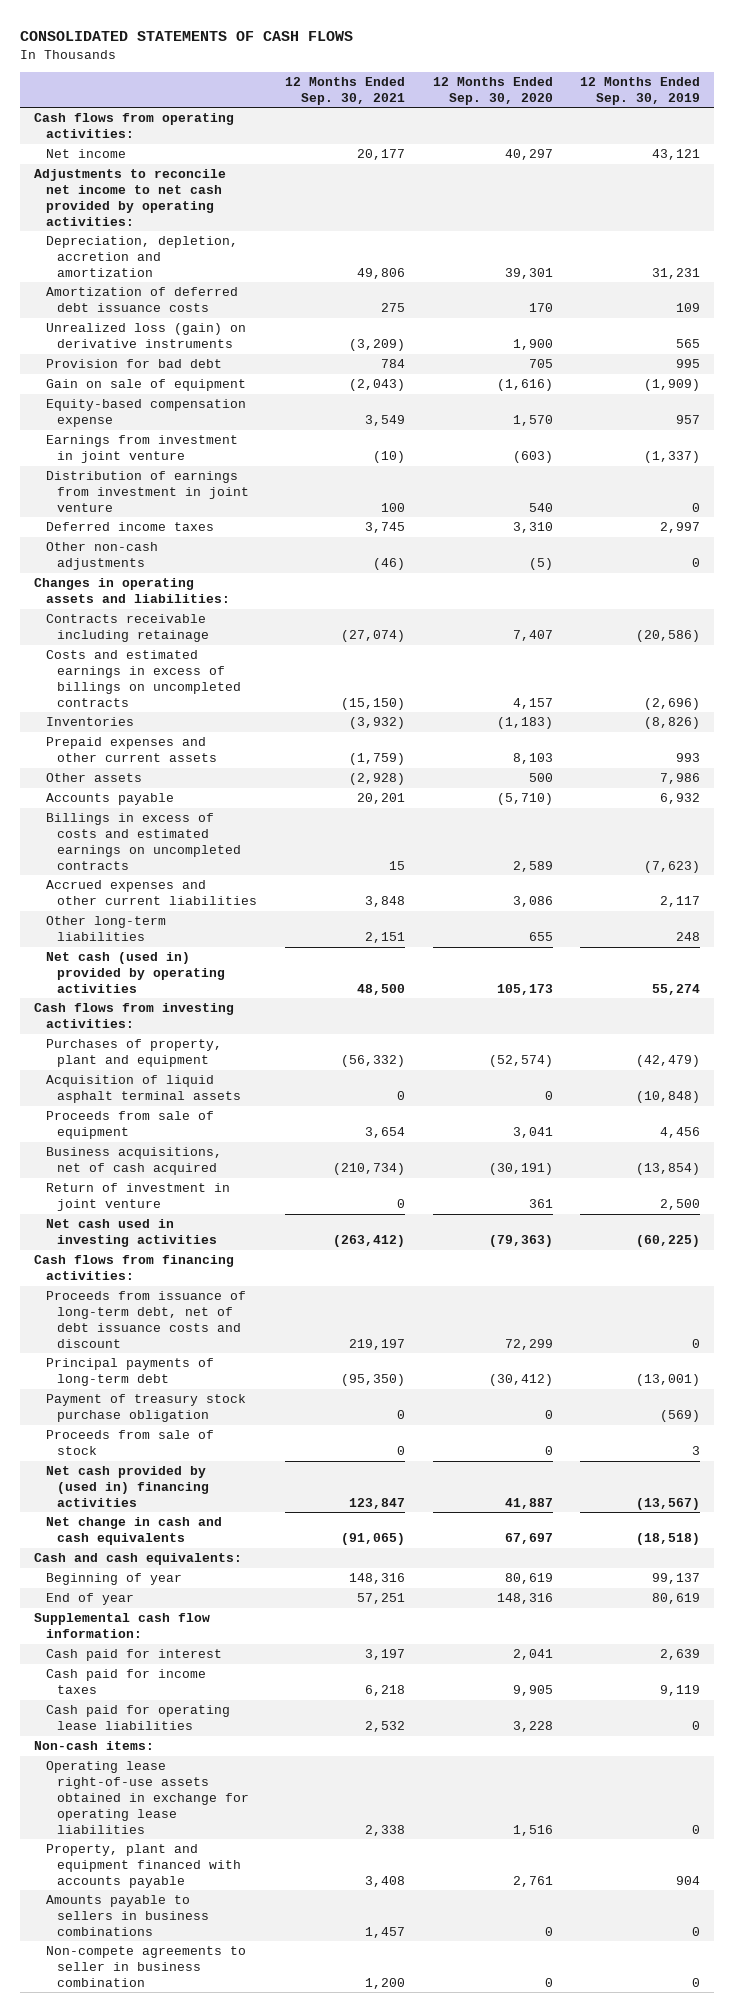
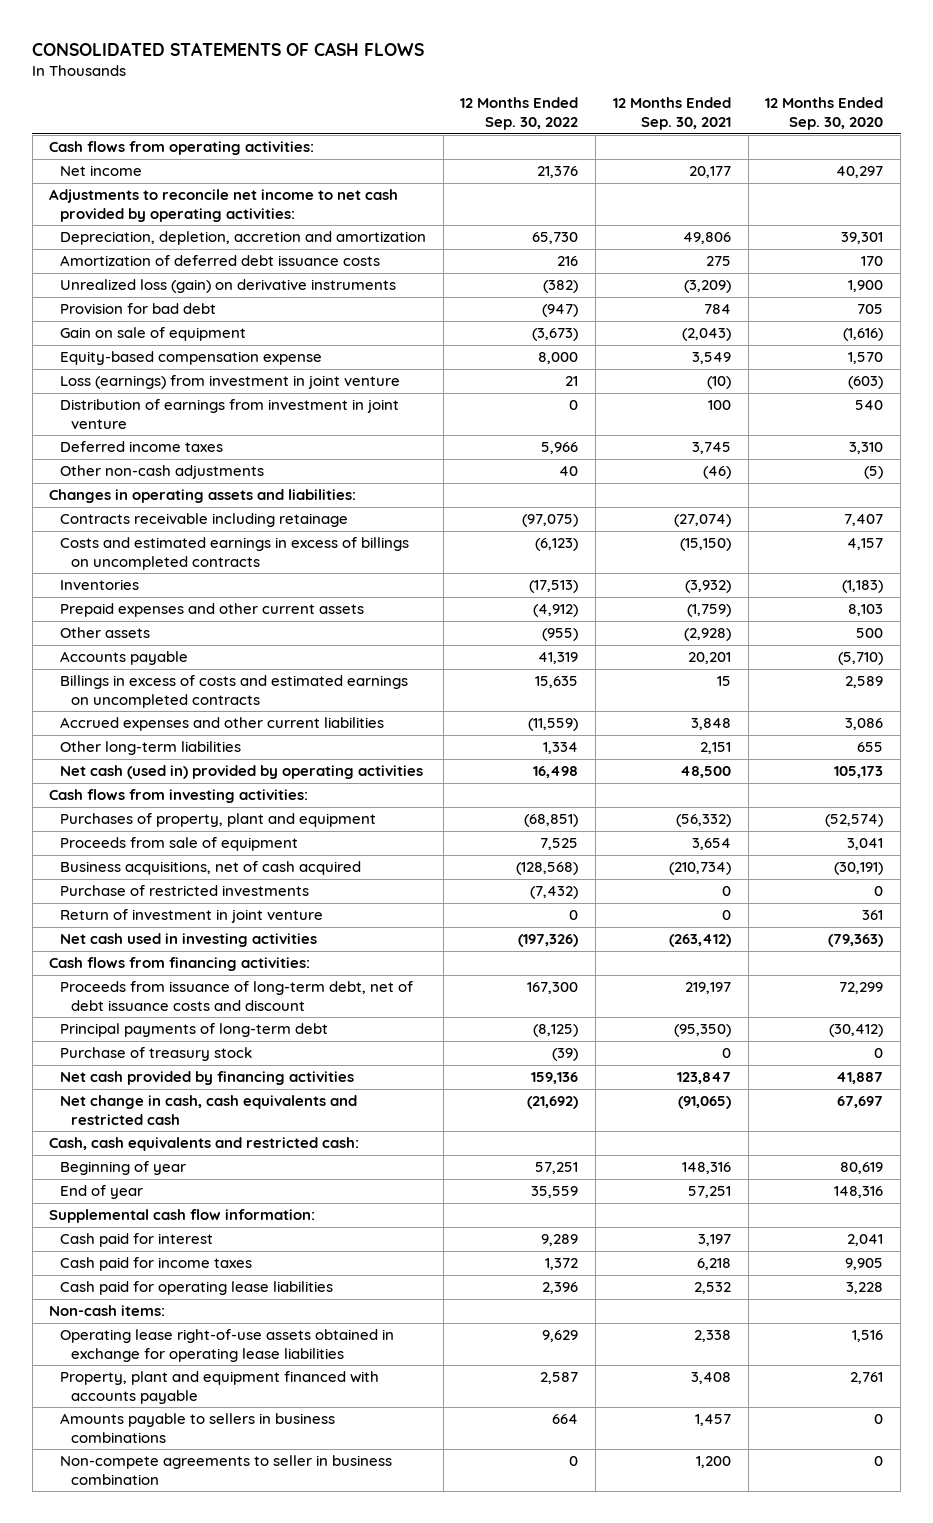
- | 12 Months Ended Sep. 30, 2021 | 12 Months Ended Sep. 30, 2020 | 12 Months Ended Sep. 30, 2019
+ | 12 Months Ended Sep. 30, 2022 | 12 Months Ended Sep. 30, 2021 | 12 Months Ended Sep. 30, 2020
- Earnings from investment in joint venture | (10) | (603) | (1,337)
+ Loss (earnings) from investment in joint venture | 21 | (10) | (603)
- Acquisition of liquid asphalt terminal assets | 0 | 0 | (10,848)
+ Purchase of restricted investments | (7,432) | 0 | 0
- Payment of treasury stock purchase obligation | 0 | 0 | (569)
- Proceeds from sale of stock | 0 | 0 | 3
- Net cash provided by (used in) financing activities | 123,847 | 41,887 | (13,567)
- Net change in cash and cash equivalents | (91,065) | 67,697 | (18,518)
- Cash and cash equivalents:
+ Purchase of treasury stock | (39) | 0 | 0
+ Net cash provided by financing activities | 159,136 | 123,847 | 41,887
+ Net change in cash, cash equivalents and restricted cash | (21,692) | (91,065) | 67,697
+ Cash, cash equivalents and restricted cash:

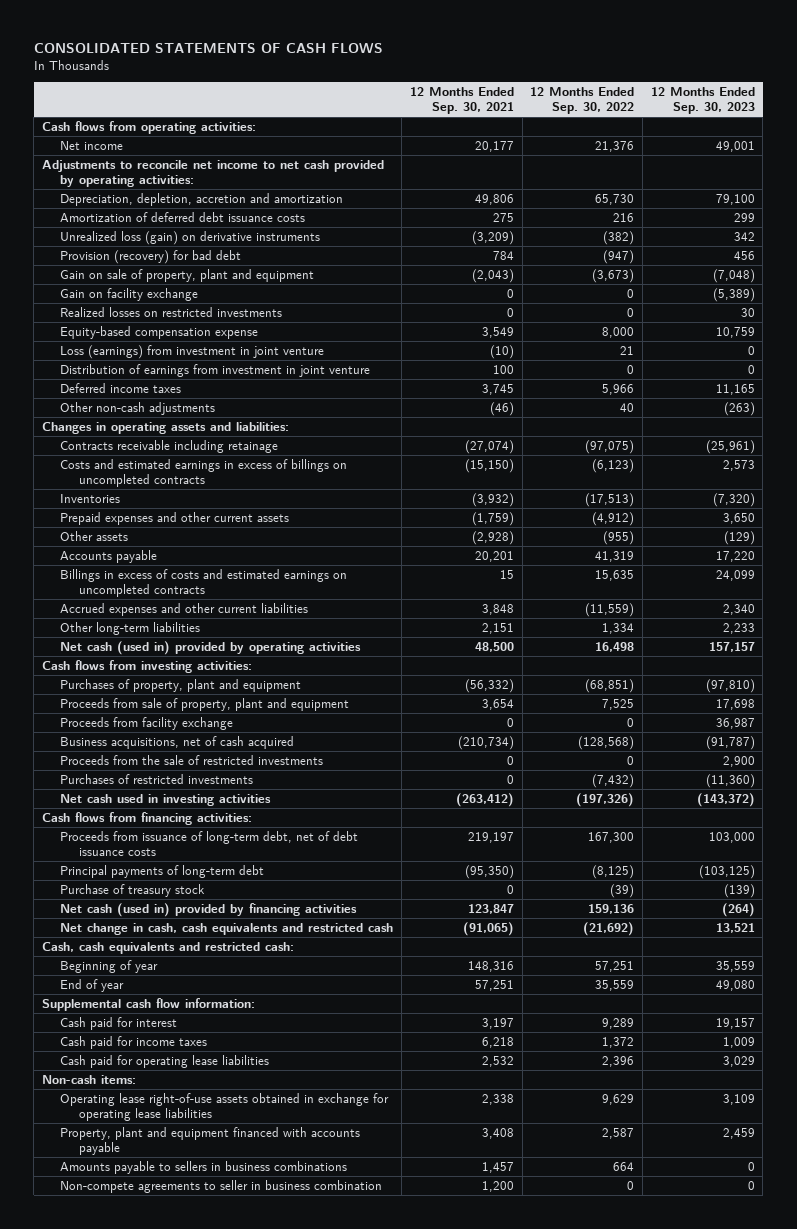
- | 12 Months Ended Sep. 30, 2022 | 12 Months Ended Sep. 30, 2021 | 12 Months Ended Sep. 30, 2020
+ | 12 Months Ended Sep. 30, 2021 | 12 Months Ended Sep. 30, 2022 | 12 Months Ended Sep. 30, 2023
- Provision for bad debt | (947) | 784 | 705
- Gain on sale of equipment | (3,673) | (2,043) | (1,616)
+ Provision (recovery) for bad debt | 784 | (947) | 456
+ Gain on sale of property, plant and equipment | (2,043) | (3,673) | (7,048)
+ Gain on facility exchange | 0 | 0 | (5,389)
+ Realized losses on restricted investments | 0 | 0 | 30
- Proceeds from sale of equipment | 7,525 | 3,654 | 3,041
+ Proceeds from sale of property, plant and equipment | 3,654 | 7,525 | 17,698
+ Proceeds from facility exchange | 0 | 0 | 36,987
- Purchase of restricted investments | (7,432) | 0 | 0
- Return of investment in joint venture | 0 | 0 | 361
+ Proceeds from the sale of restricted investments | 0 | 0 | 2,900
+ Purchases of restricted investments | 0 | (7,432) | (11,360)
- Proceeds from issuance of long-term debt, net of debt issuance costs and discount | 167,300 | 219,197 | 72,299
+ Proceeds from issuance of long-term debt, net of debt issuance costs | 219,197 | 167,300 | 103,000
- Net cash provided by financing activities | 159,136 | 123,847 | 41,887
+ Net cash (used in) provided by financing activities | 123,847 | 159,136 | (264)

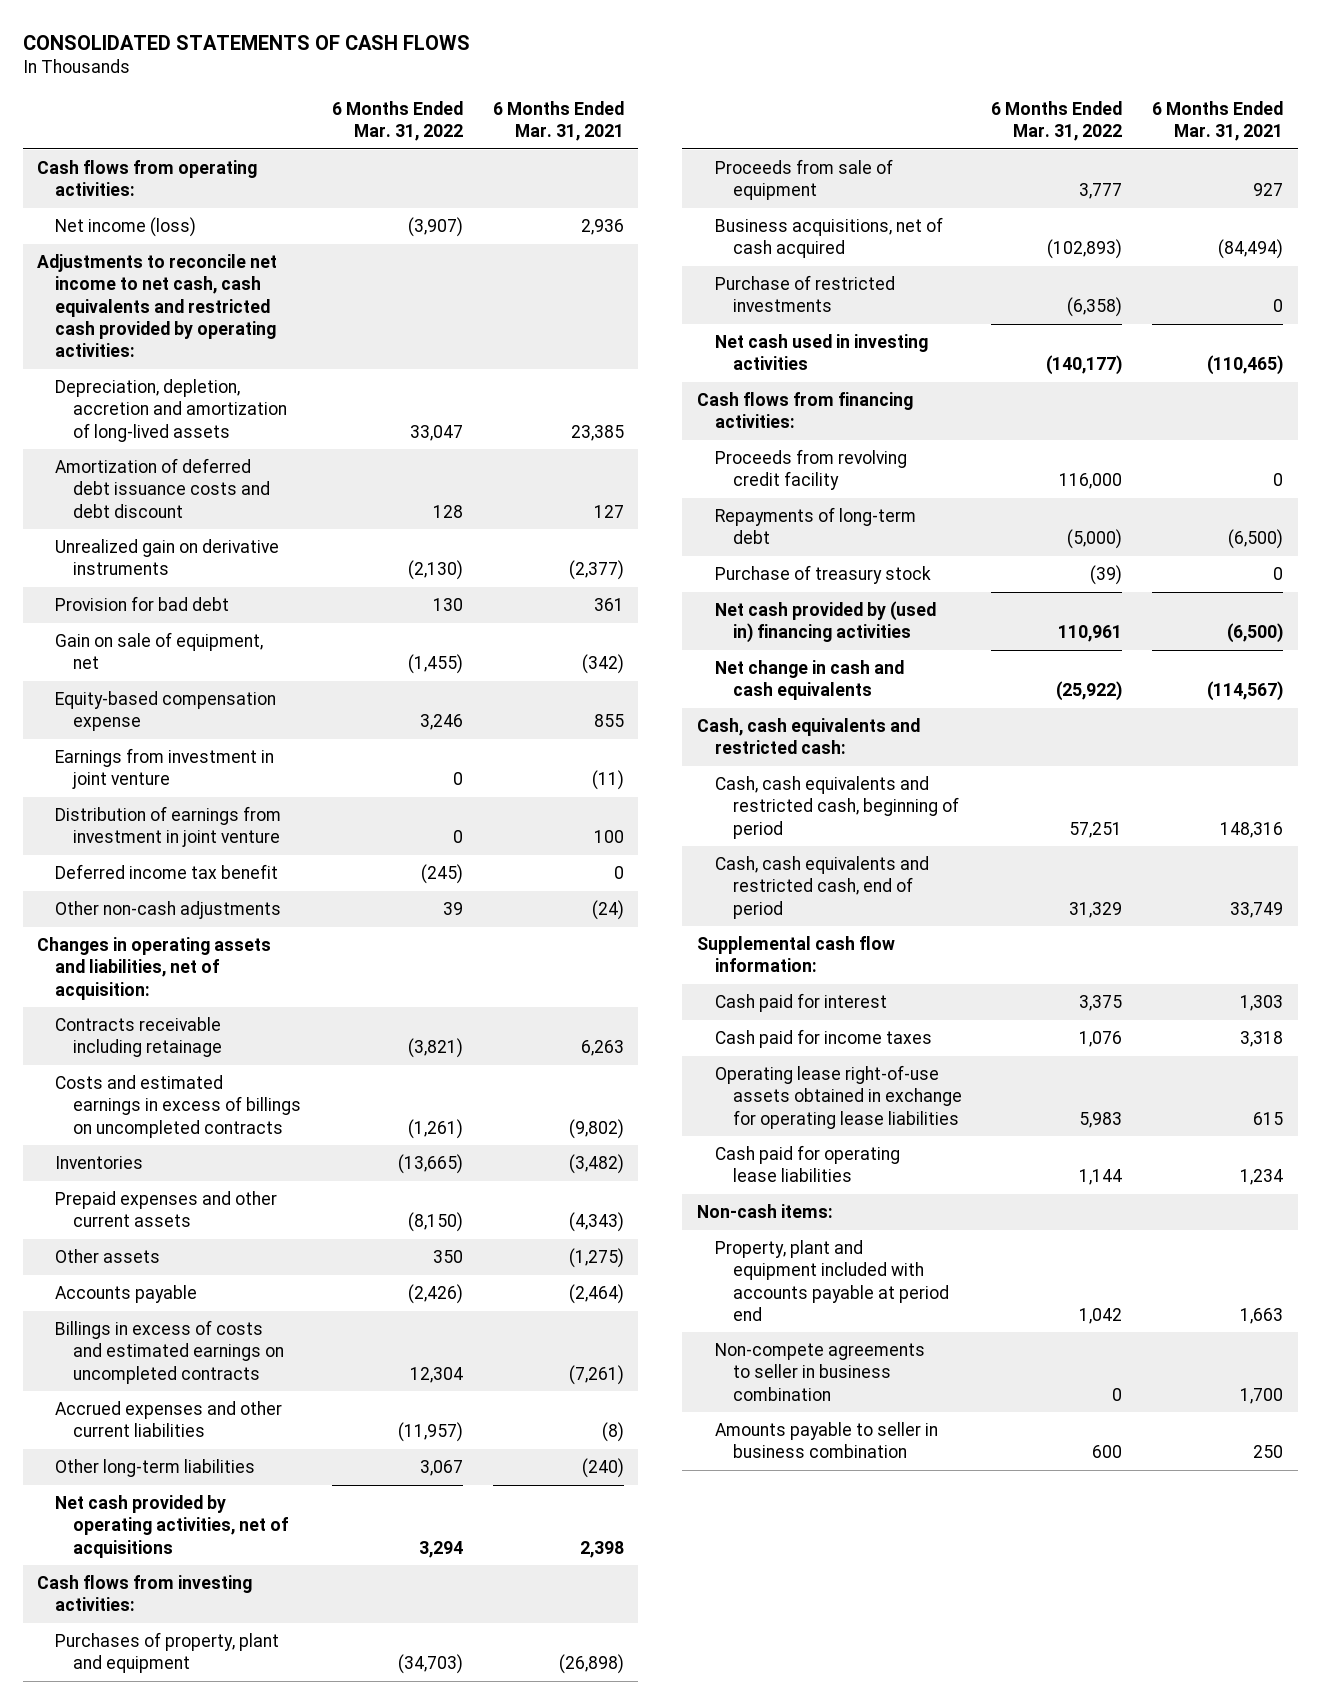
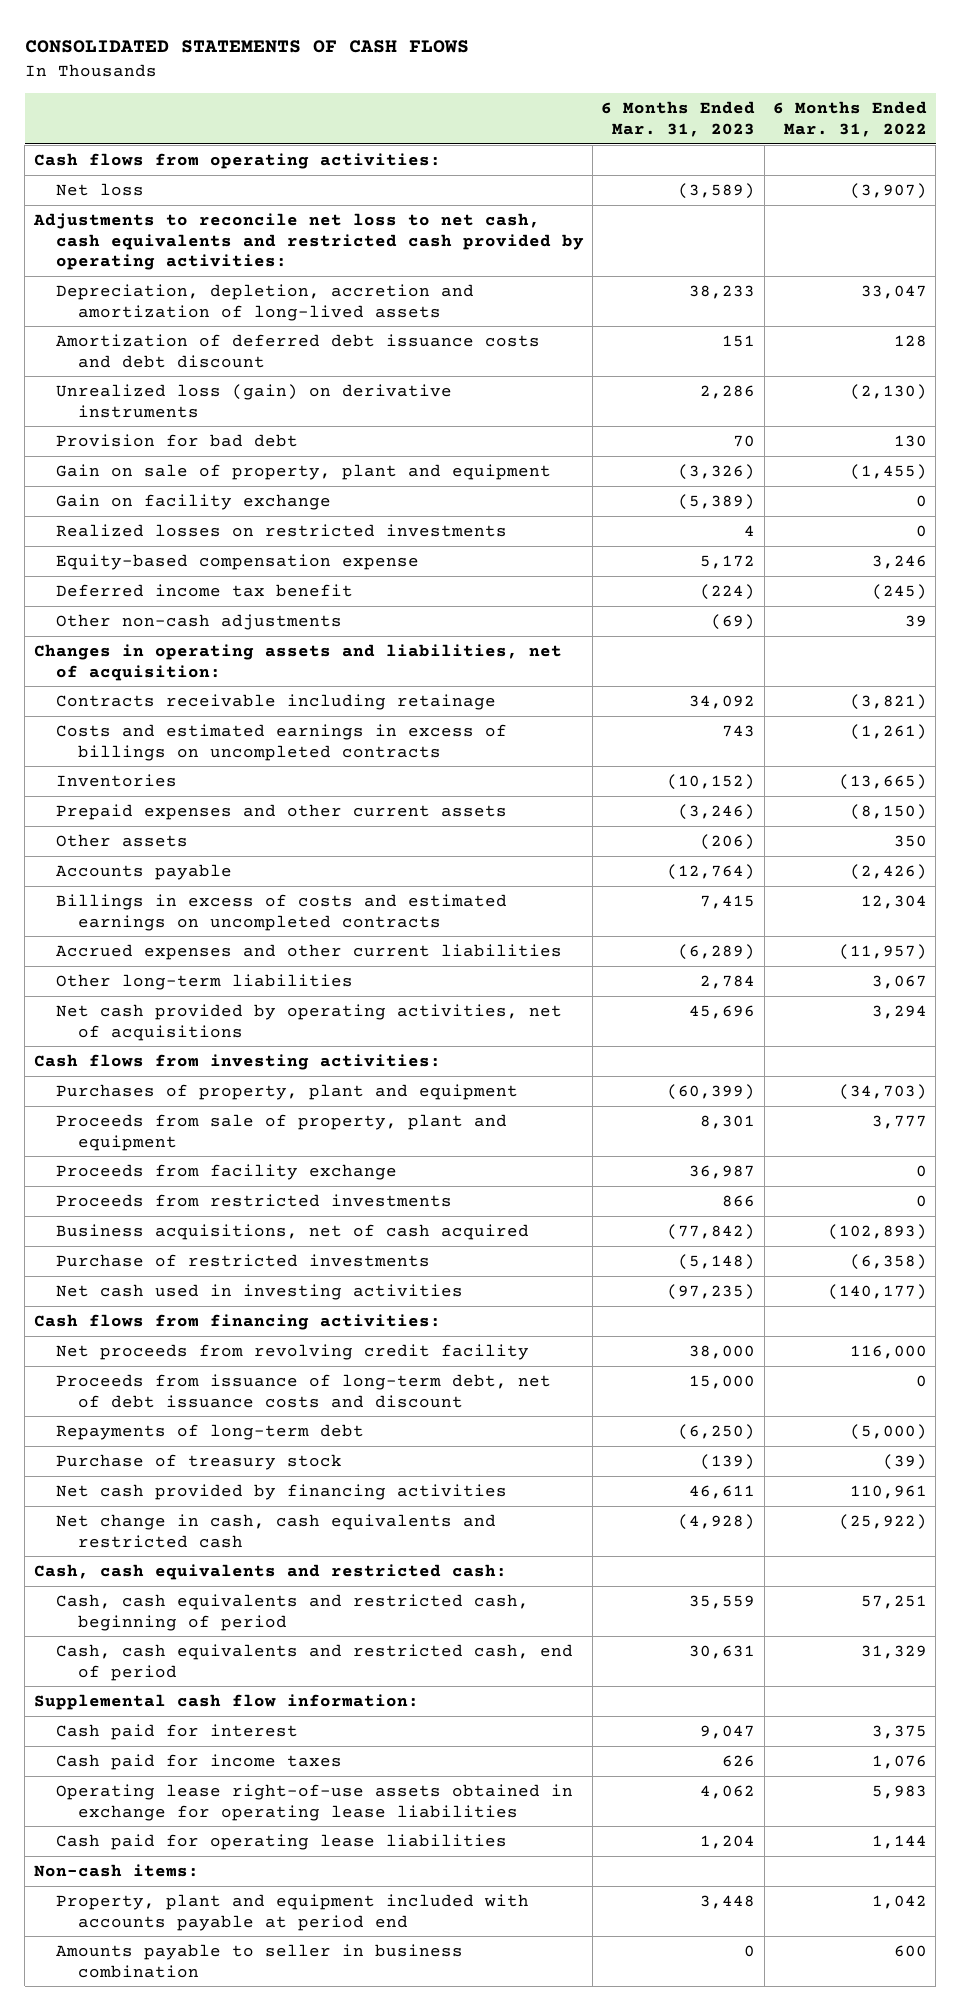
- | 6 Months Ended Mar. 31, 2022 | 6 Months Ended Mar. 31, 2021
+ | 6 Months Ended Mar. 31, 2023 | 6 Months Ended Mar. 31, 2022
- Net income (loss) | (3,907) | 2,936
- Adjustments to reconcile net income to net cash, cash equivalents and restricted cash provided by operating activities:
+ Net loss | (3,589) | (3,907)
+ Adjustments to reconcile net loss to net cash, cash equivalents and restricted cash provided by operating activities:
- Unrealized gain on derivative instruments | (2,130) | (2,377)
+ Unrealized loss (gain) on derivative instruments | 2,286 | (2,130)
- Gain on sale of equipment, net | (1,455) | (342)
+ Gain on sale of property, plant and equipment | (3,326) | (1,455)
+ Gain on facility exchange | (5,389) | 0
+ Realized losses on restricted investments | 4 | 0
- Earnings from investment in joint venture | 0 | (11)
- Distribution of earnings from investment in joint venture | 0 | 100
- Proceeds from sale of equipment | 3,777 | 927
+ Proceeds from sale of property, plant and equipment | 8,301 | 3,777
+ Proceeds from facility exchange | 36,987 | 0
+ Proceeds from restricted investments | 866 | 0
- Proceeds from revolving credit facility | 116,000 | 0
+ Net proceeds from revolving credit facility | 38,000 | 116,000
+ Proceeds from issuance of long-term debt, net of debt issuance costs and discount | 15,000 | 0
- Net cash provided by (used in) financing activities | 110,961 | (6,500)
- Net change in cash and cash equivalents | (25,922) | (114,567)
+ Net cash provided by financing activities | 46,611 | 110,961
+ Net change in cash, cash equivalents and restricted cash | (4,928) | (25,922)
- Non-compete agreements to seller in business combination | 0 | 1,700

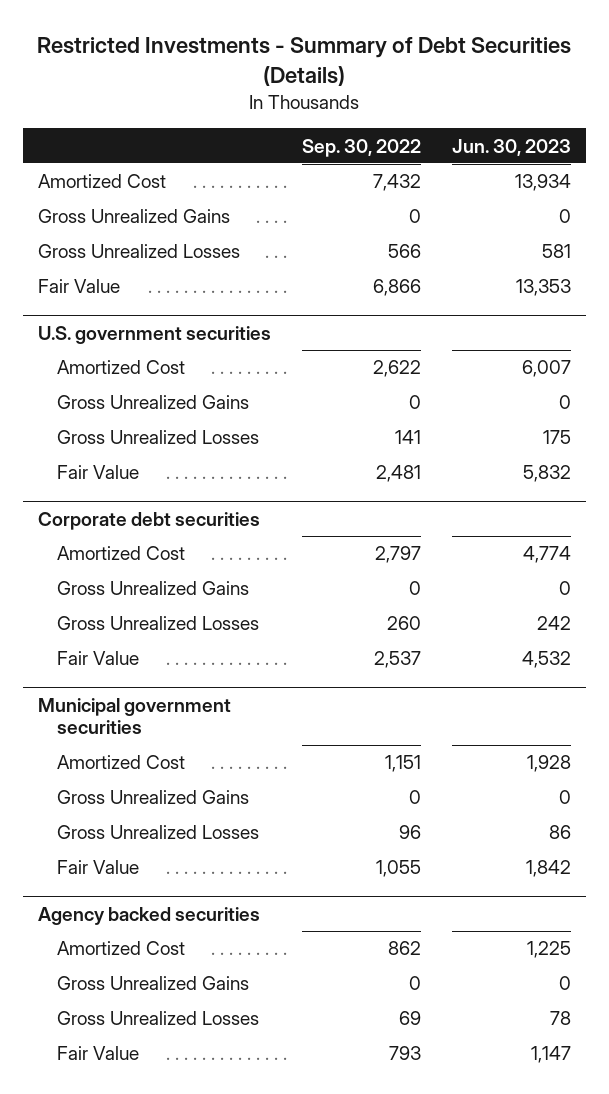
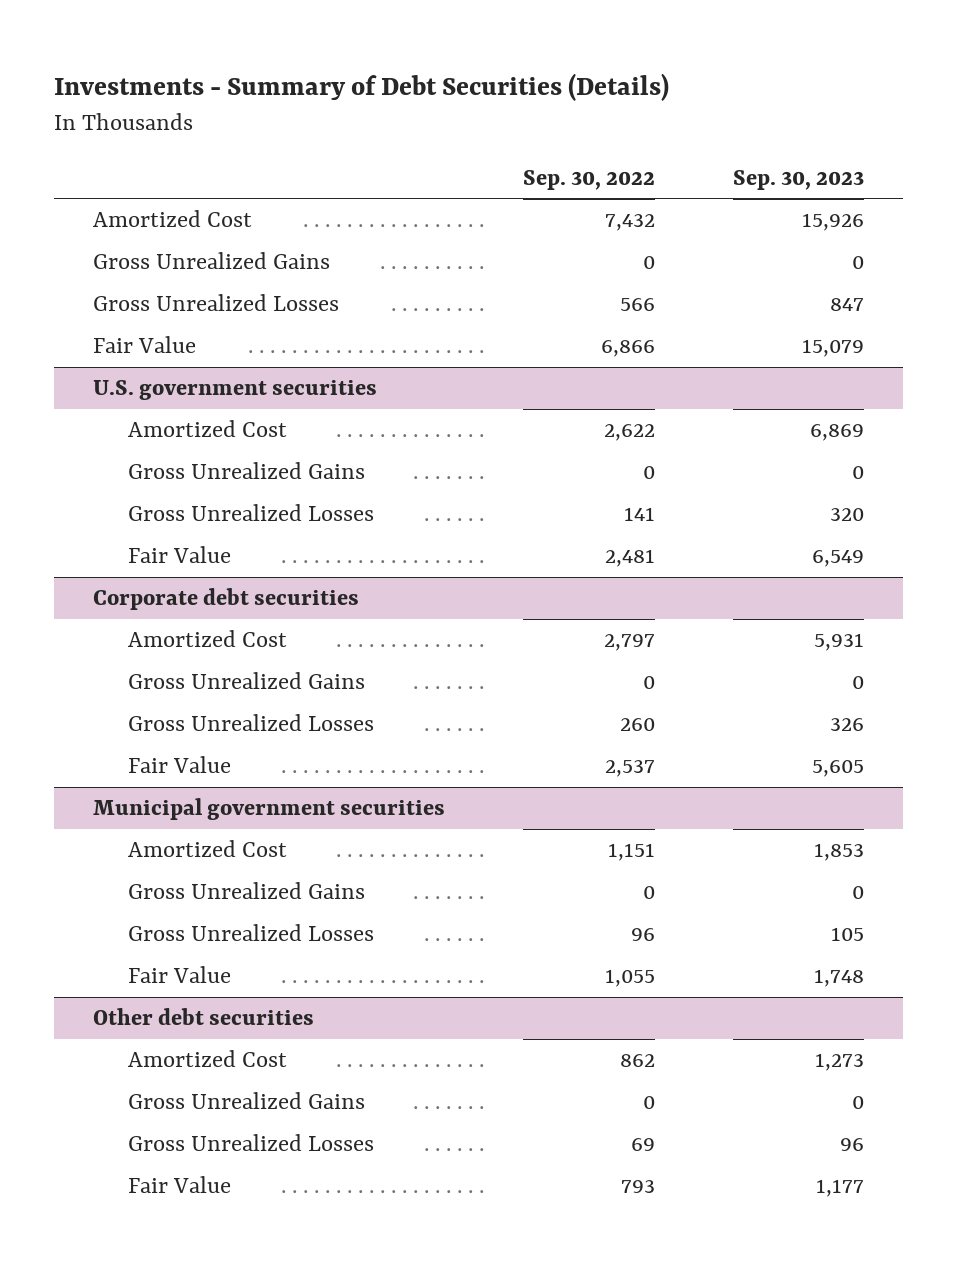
- Restricted Investments - Summary of Debt Securities (Details)
+ Investments - Summary of Debt Securities (Details)
- | Sep. 30, 2022 | Jun. 30, 2023
+ | Sep. 30, 2022 | Sep. 30, 2023
- Agency backed securities
+ Other debt securities

